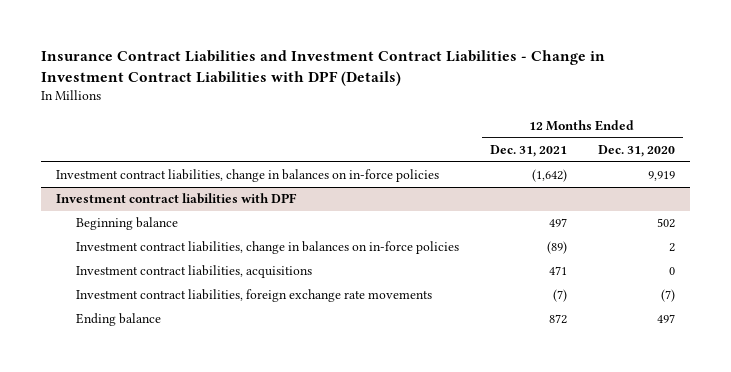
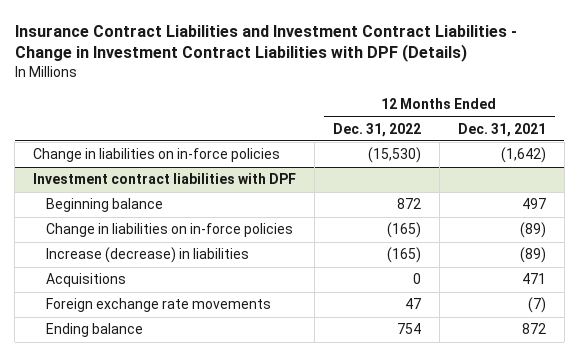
- | 12 Months Ended Dec. 31, 2021 | 12 Months Ended Dec. 31, 2020
+ | 12 Months Ended Dec. 31, 2022 | 12 Months Ended Dec. 31, 2021
- Investment contract liabilities, change in balances on in-force policies | (1,642) | 9,919
+ Change in liabilities on in-force policies | (15,530) | (1,642)
@ Investment contract liabilities with DPF
- Investment contract liabilities, change in balances on in-force policies | (89) | 2
- Investment contract liabilities, acquisitions | 471 | 0
- Investment contract liabilities, foreign exchange rate movements | (7) | (7)
+ Change in liabilities on in-force policies | (165) | (89)
+ Increase (decrease) in liabilities | (165) | (89)
+ Acquisitions | 0 | 471
+ Foreign exchange rate movements | 47 | (7)

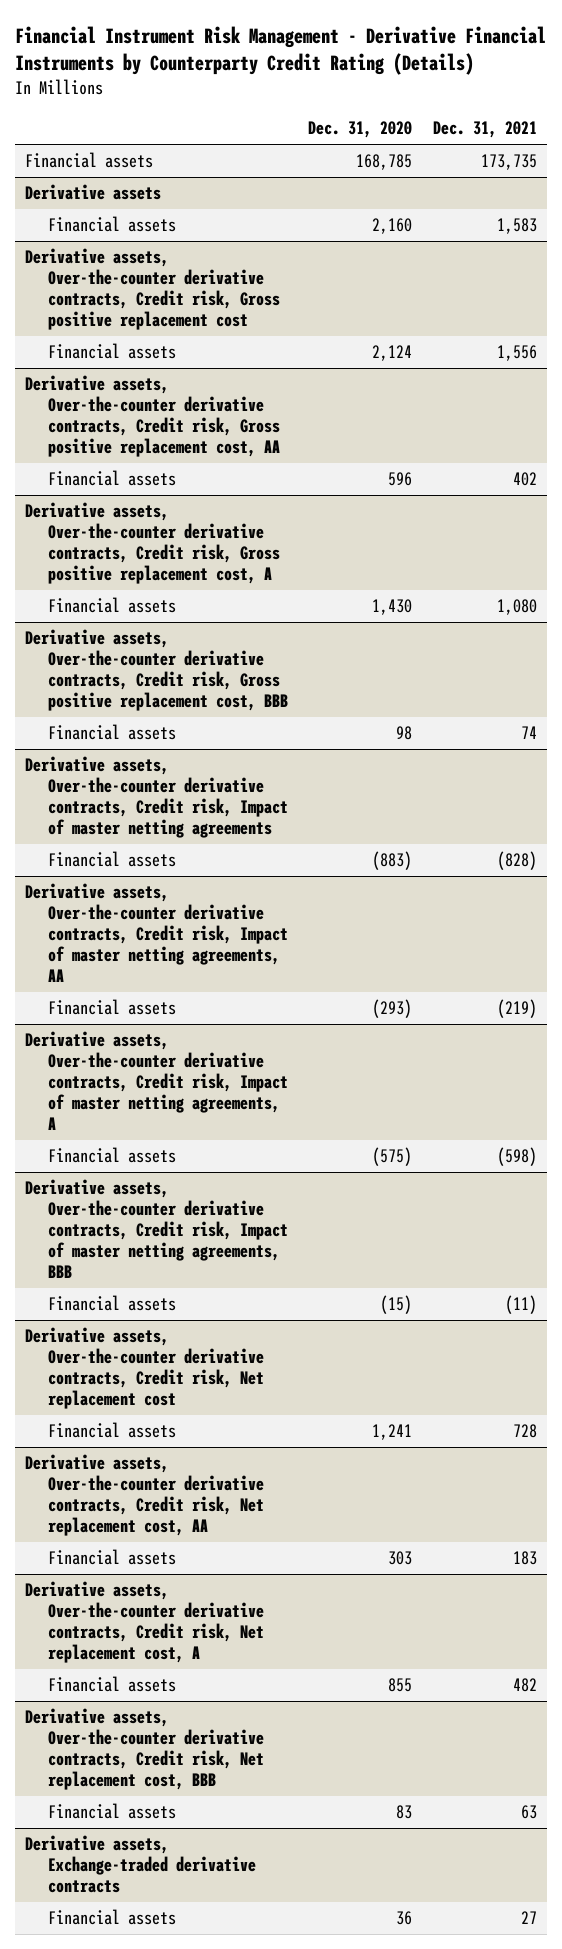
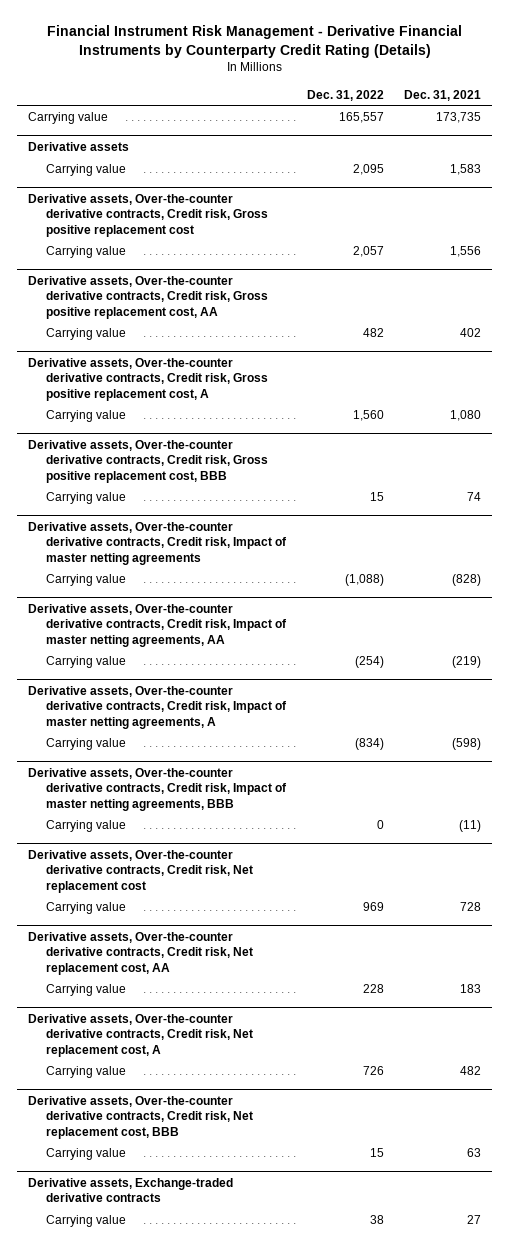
- | Dec. 31, 2020 | Dec. 31, 2021
+ | Dec. 31, 2022 | Dec. 31, 2021
- Financial assets | 168,785 | 173,735
+ Carrying value | 165,557 | 173,735
@ Derivative assets
- Financial assets | 2,160 | 1,583
+ Carrying value | 2,095 | 1,583
@ Derivative assets, Over-the-counter derivative contracts, Credit risk, Gross positive replacement cost
- Financial assets | 2,124 | 1,556
+ Carrying value | 2,057 | 1,556
@ Derivative assets, Over-the-counter derivative contracts, Credit risk, Gross positive replacement cost, AA
- Financial assets | 596 | 402
+ Carrying value | 482 | 402
@ Derivative assets, Over-the-counter derivative contracts, Credit risk, Gross positive replacement cost, A
- Financial assets | 1,430 | 1,080
+ Carrying value | 1,560 | 1,080
@ Derivative assets, Over-the-counter derivative contracts, Credit risk, Gross positive replacement cost, BBB
- Financial assets | 98 | 74
+ Carrying value | 15 | 74
@ Derivative assets, Over-the-counter derivative contracts, Credit risk, Impact of master netting agreements
- Financial assets | (883) | (828)
+ Carrying value | (1,088) | (828)
@ Derivative assets, Over-the-counter derivative contracts, Credit risk, Impact of master netting agreements, AA
- Financial assets | (293) | (219)
+ Carrying value | (254) | (219)
@ Derivative assets, Over-the-counter derivative contracts, Credit risk, Impact of master netting agreements, A
- Financial assets | (575) | (598)
+ Carrying value | (834) | (598)
@ Derivative assets, Over-the-counter derivative contracts, Credit risk, Impact of master netting agreements, BBB
- Financial assets | (15) | (11)
+ Carrying value | 0 | (11)
@ Derivative assets, Over-the-counter derivative contracts, Credit risk, Net replacement cost
- Financial assets | 1,241 | 728
+ Carrying value | 969 | 728
@ Derivative assets, Over-the-counter derivative contracts, Credit risk, Net replacement cost, AA
- Financial assets | 303 | 183
+ Carrying value | 228 | 183
@ Derivative assets, Over-the-counter derivative contracts, Credit risk, Net replacement cost, A
- Financial assets | 855 | 482
+ Carrying value | 726 | 482
@ Derivative assets, Over-the-counter derivative contracts, Credit risk, Net replacement cost, BBB
- Financial assets | 83 | 63
+ Carrying value | 15 | 63
@ Derivative assets, Exchange-traded derivative contracts
- Financial assets | 36 | 27
+ Carrying value | 38 | 27

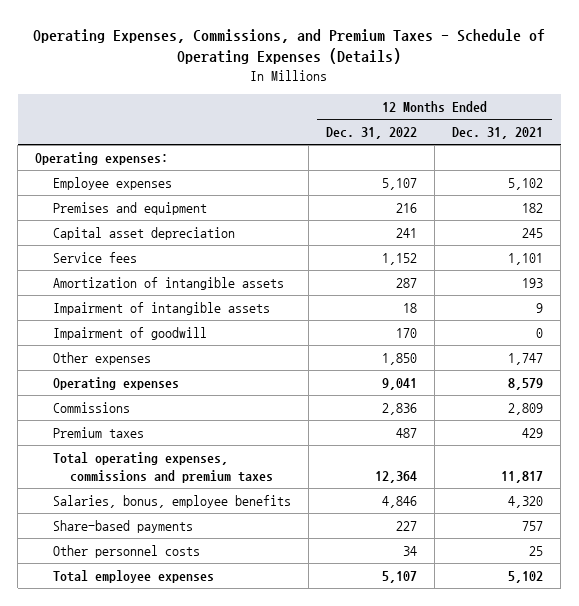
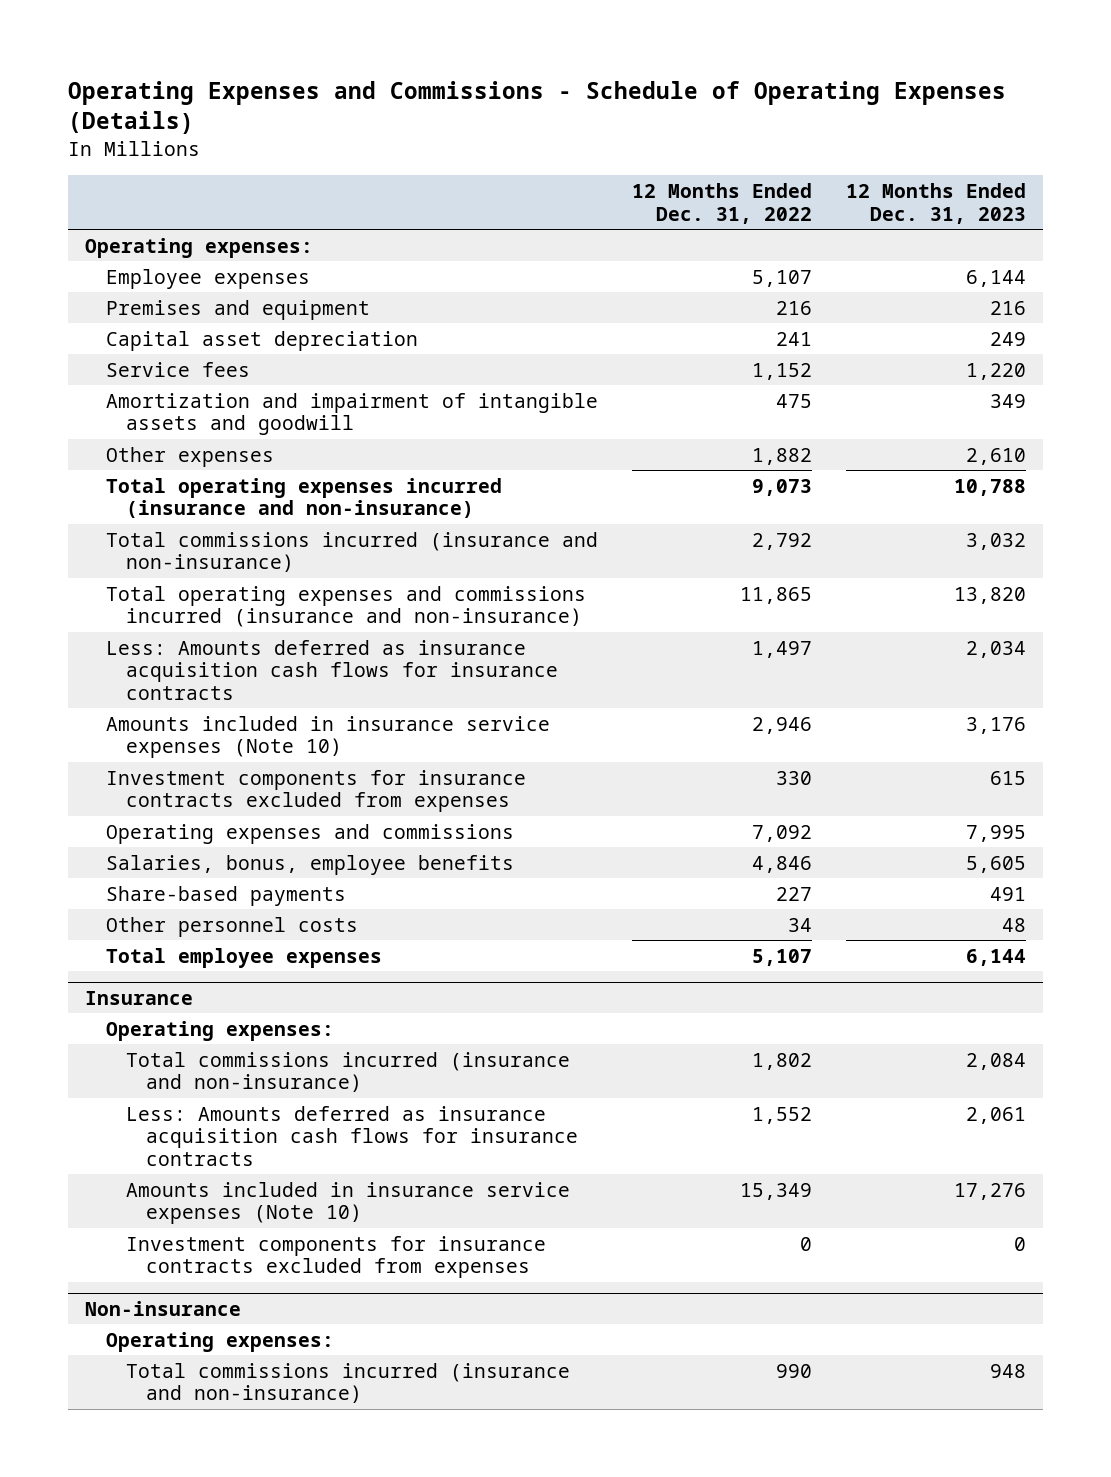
- Operating Expenses, Commissions, and Premium Taxes - Schedule of Operating Expenses (Details)
+ Operating Expenses and Commissions - Schedule of Operating Expenses (Details)
- | 12 Months Ended Dec. 31, 2022 | 12 Months Ended Dec. 31, 2021
+ | 12 Months Ended Dec. 31, 2022 | 12 Months Ended Dec. 31, 2023
- Amortization of intangible assets | 287 | 193
- Impairment of intangible assets | 18 | 9
- Impairment of goodwill | 170 | 0
- Other expenses | 1,850 | 1,747
- Operating expenses | 9,041 | 8,579
- Commissions | 2,836 | 2,809
- Premium taxes | 487 | 429
- Total operating expenses, commissions and premium taxes | 12,364 | 11,817
+ Amortization and impairment of intangible assets and goodwill | 475 | 349
+ Other expenses | 1,882 | 2,610
+ Total operating expenses incurred (insurance and non-insurance) | 9,073 | 10,788
+ Total commissions incurred (insurance and non-insurance) | 2,792 | 3,032
+ Total operating expenses and commissions incurred (insurance and non-insurance) | 11,865 | 13,820
+ Less: Amounts deferred as insurance acquisition cash flows for insurance contracts | 1,497 | 2,034
+ Amounts included in insurance service expenses (Note 10) | 2,946 | 3,176
+ Investment components for insurance contracts excluded from expenses | 330 | 615
+ Operating expenses and commissions | 7,092 | 7,995
+ Insurance
+ Operating expenses:
+ Total commissions incurred (insurance and non-insurance) | 1,802 | 2,084
+ Less: Amounts deferred as insurance acquisition cash flows for insurance contracts | 1,552 | 2,061
+ Amounts included in insurance service expenses (Note 10) | 15,349 | 17,276
+ Investment components for insurance contracts excluded from expenses | 0 | 0
+ Non-insurance
+ Operating expenses:
+ Total commissions incurred (insurance and non-insurance) | 990 | 948

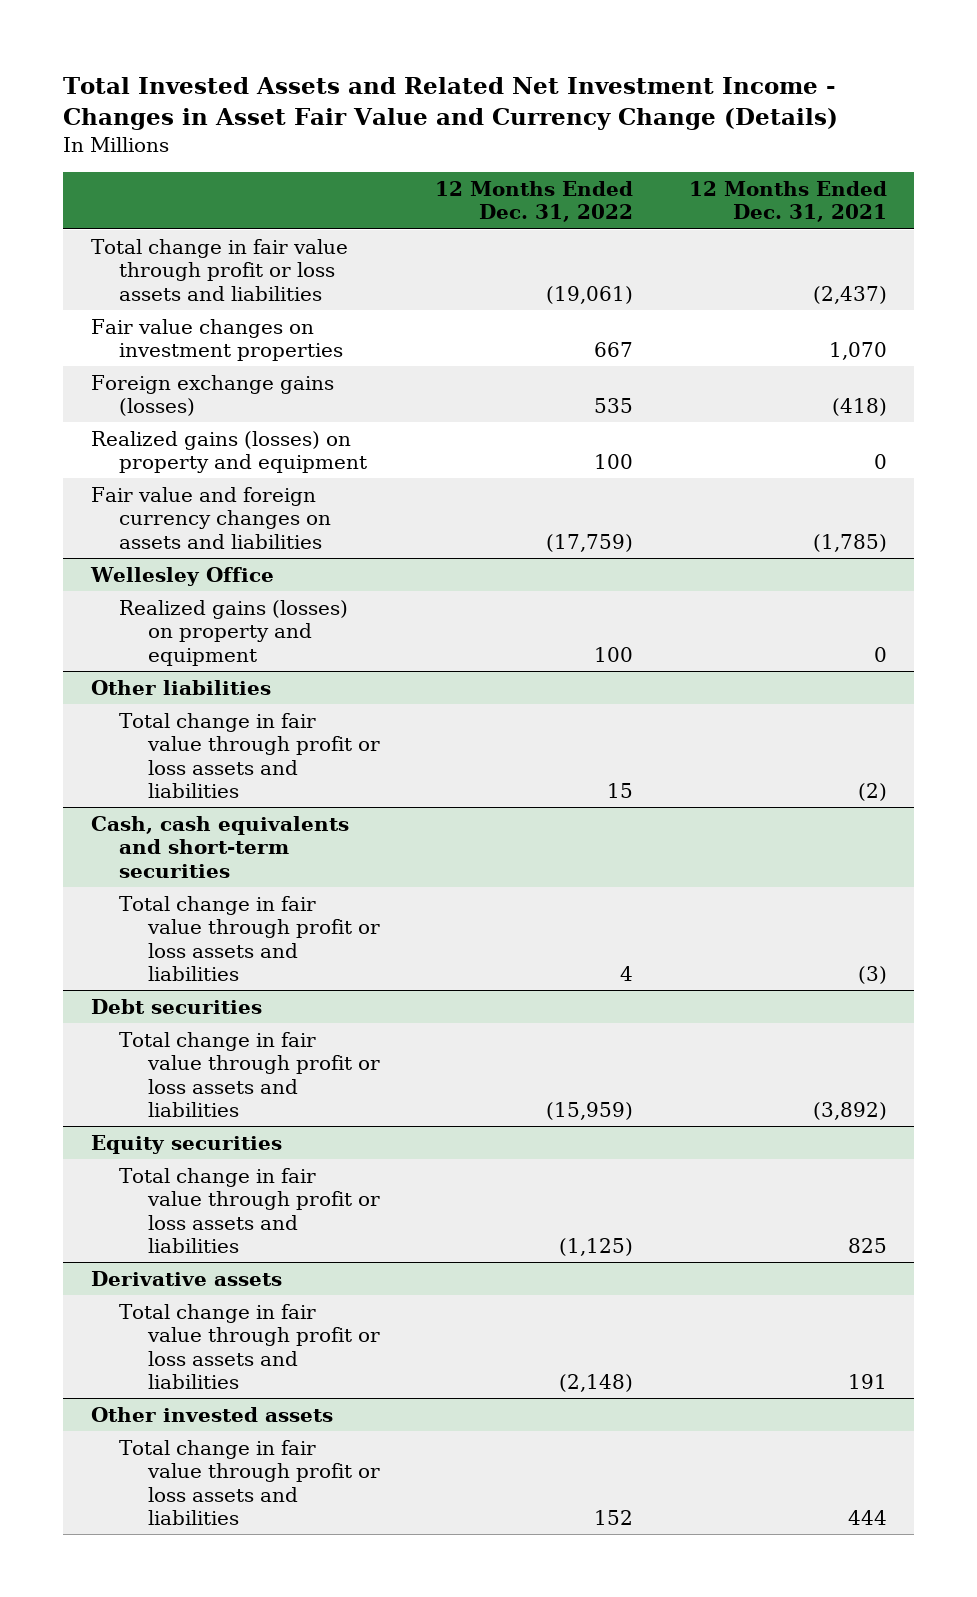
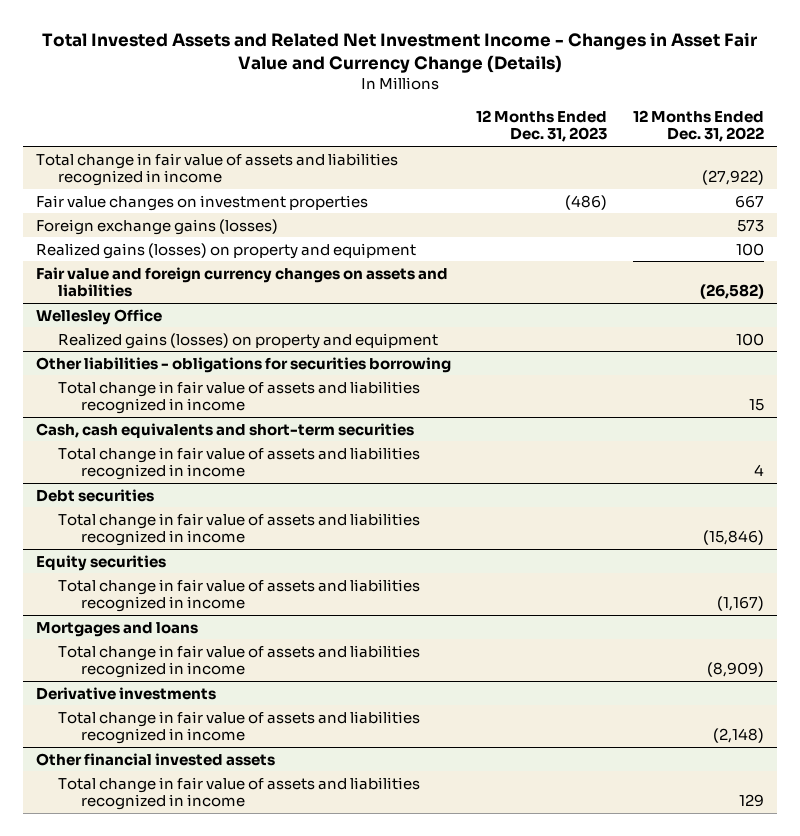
- | 12 Months Ended Dec. 31, 2022 | 12 Months Ended Dec. 31, 2021
+ | 12 Months Ended Dec. 31, 2023 | 12 Months Ended Dec. 31, 2022
- Total change in fair value through profit or loss assets and liabilities | (19,061) | (2,437)
+ Total change in fair value of assets and liabilities recognized in income | | (27,922)
- Foreign exchange gains (losses) | 535 | (418)
+ Foreign exchange gains (losses) | | 573
- Fair value and foreign currency changes on assets and liabilities | (17,759) | (1,785)
+ Fair value and foreign currency changes on assets and liabilities | | (26,582)
- Other liabilities
- Total change in fair value through profit or loss assets and liabilities | 15 | (2)
+ Other liabilities - obligations for securities borrowing
+ Total change in fair value of assets and liabilities recognized in income | | 15
@ Cash, cash equivalents and short-term securities
- Total change in fair value through profit or loss assets and liabilities | 4 | (3)
+ Total change in fair value of assets and liabilities recognized in income | | 4
@ Debt securities
- Total change in fair value through profit or loss assets and liabilities | (15,959) | (3,892)
+ Total change in fair value of assets and liabilities recognized in income | | (15,846)
@ Equity securities
- Total change in fair value through profit or loss assets and liabilities | (1,125) | 825
- Derivative assets
- Total change in fair value through profit or loss assets and liabilities | (2,148) | 191
- Other invested assets
- Total change in fair value through profit or loss assets and liabilities | 152 | 444
@ Equity securities
+ Total change in fair value of assets and liabilities recognized in income | | (1,167)
+ Mortgages and loans
+ Total change in fair value of assets and liabilities recognized in income | | (8,909)
+ Derivative investments
+ Total change in fair value of assets and liabilities recognized in income | | (2,148)
+ Other financial invested assets
+ Total change in fair value of assets and liabilities recognized in income | | 129

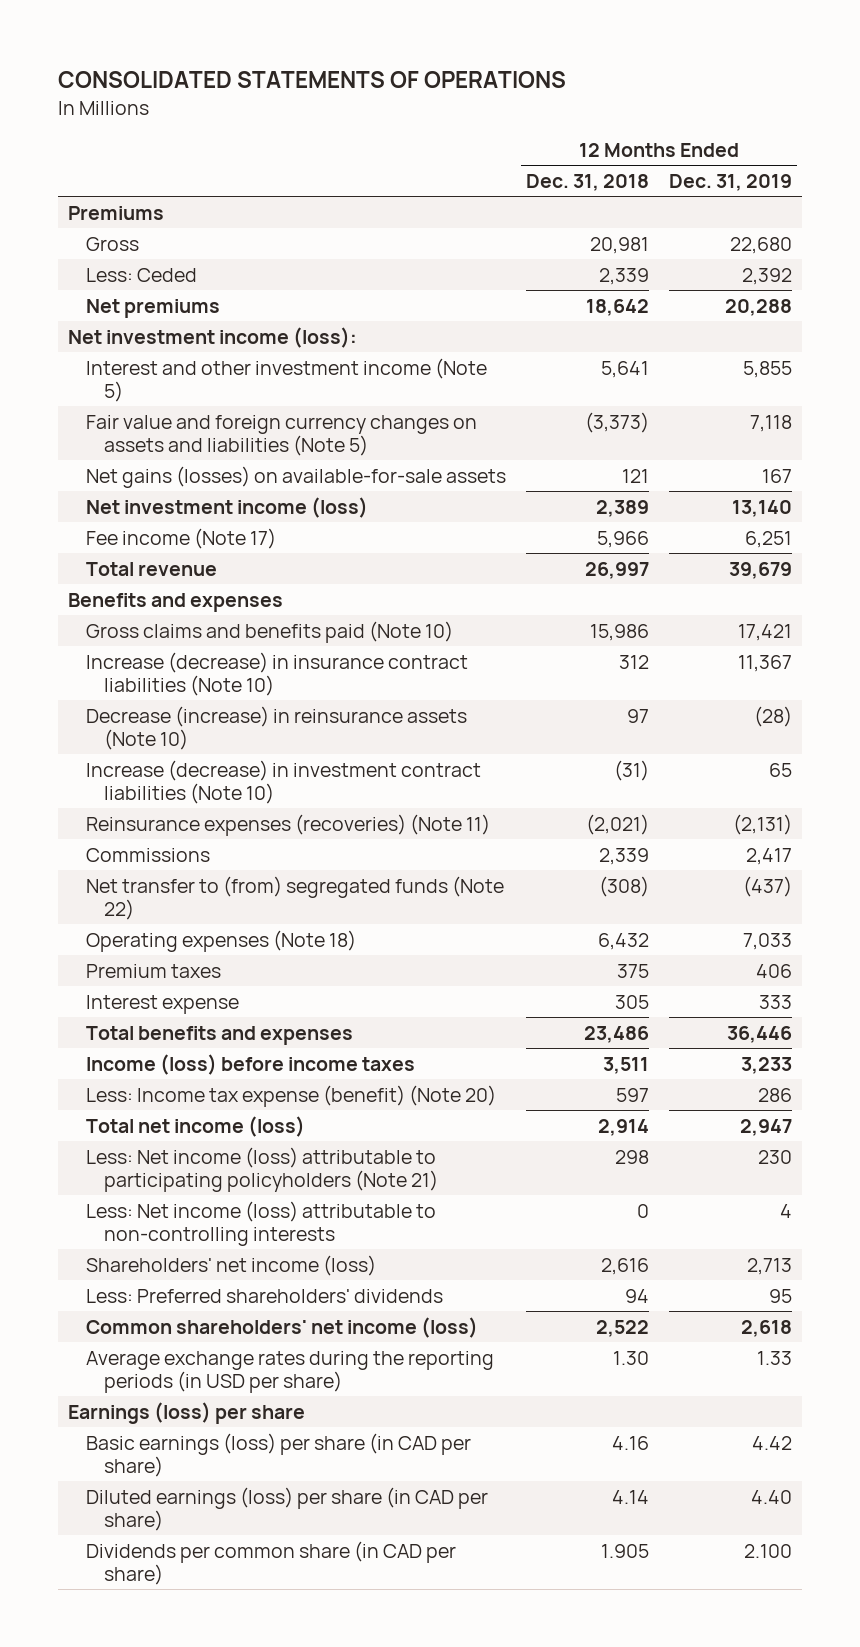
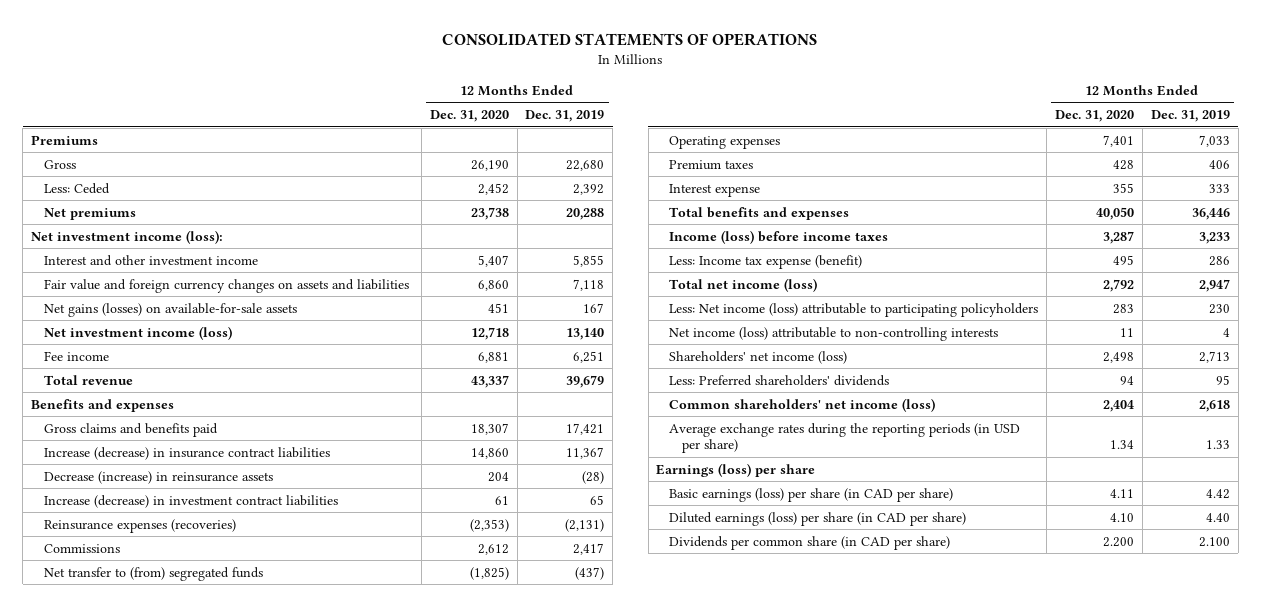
- | 12 Months Ended Dec. 31, 2018 | 12 Months Ended Dec. 31, 2019
+ | 12 Months Ended Dec. 31, 2020 | 12 Months Ended Dec. 31, 2019
- Interest and other investment income (Note 5) | 5,641 | 5,855
- Fair value and foreign currency changes on assets and liabilities (Note 5) | (3,373) | 7,118
+ Interest and other investment income | 5,407 | 5,855
+ Fair value and foreign currency changes on assets and liabilities | 6,860 | 7,118
- Fee income (Note 17) | 5,966 | 6,251
+ Fee income | 6,881 | 6,251
- Gross claims and benefits paid (Note 10) | 15,986 | 17,421
- Increase (decrease) in insurance contract liabilities (Note 10) | 312 | 11,367
- Decrease (increase) in reinsurance assets (Note 10) | 97 | (28)
- Increase (decrease) in investment contract liabilities (Note 10) | (31) | 65
- Reinsurance expenses (recoveries) (Note 11) | (2,021) | (2,131)
+ Gross claims and benefits paid | 18,307 | 17,421
+ Increase (decrease) in insurance contract liabilities | 14,860 | 11,367
+ Decrease (increase) in reinsurance assets | 204 | (28)
+ Increase (decrease) in investment contract liabilities | 61 | 65
+ Reinsurance expenses (recoveries) | (2,353) | (2,131)
- Net transfer to (from) segregated funds (Note 22) | (308) | (437)
- Operating expenses (Note 18) | 6,432 | 7,033
+ Net transfer to (from) segregated funds | (1,825) | (437)
+ Operating expenses | 7,401 | 7,033
- Less: Income tax expense (benefit) (Note 20) | 597 | 286
+ Less: Income tax expense (benefit) | 495 | 286
- Less: Net income (loss) attributable to participating policyholders (Note 21) | 298 | 230
- Less: Net income (loss) attributable to non-controlling interests | 0 | 4
+ Less: Net income (loss) attributable to participating policyholders | 283 | 230
+ Net income (loss) attributable to non-controlling interests | 11 | 4

